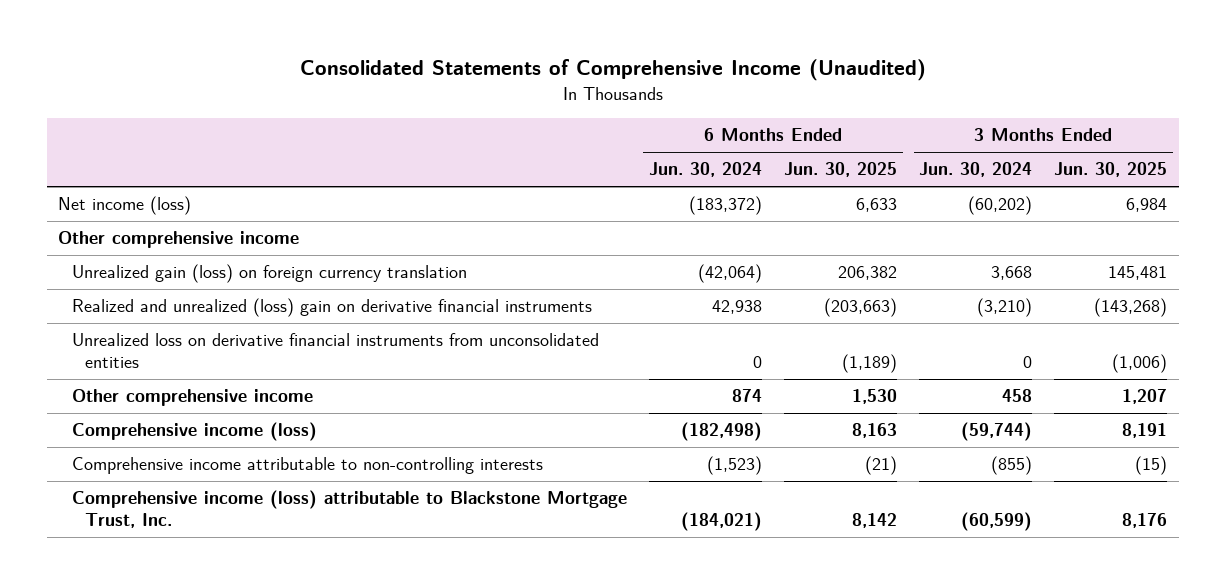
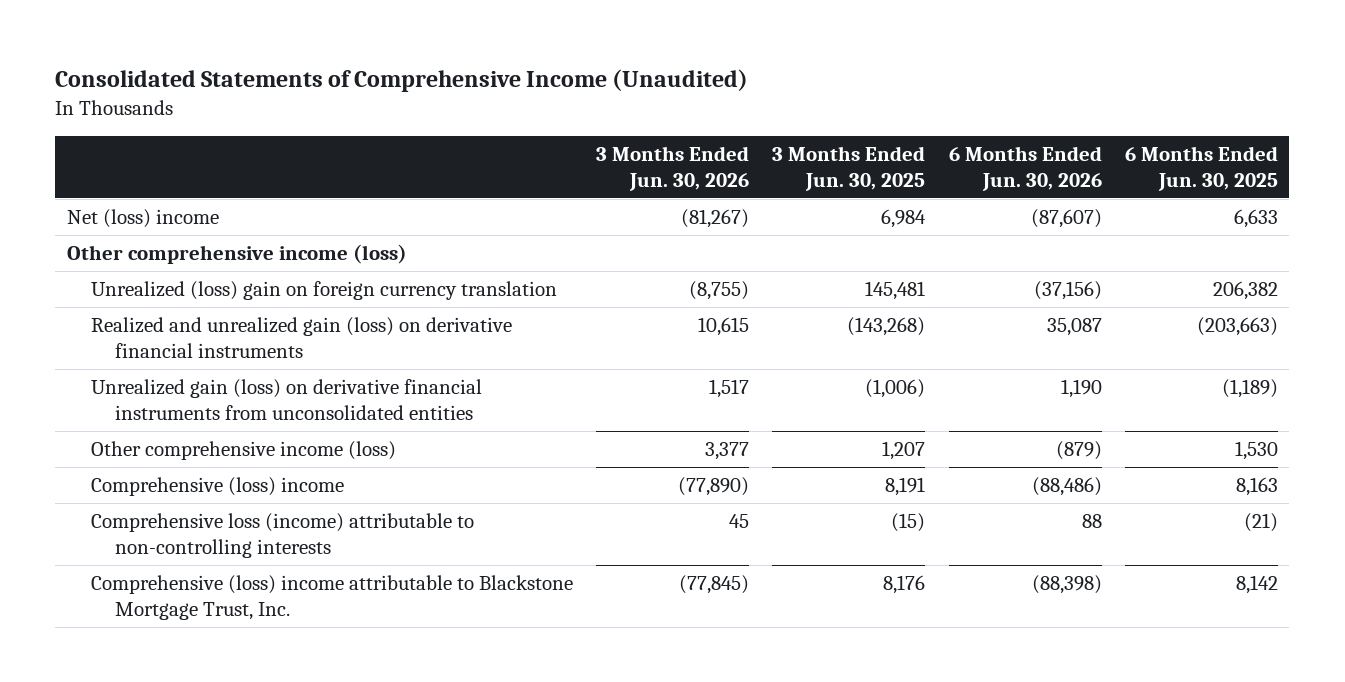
- | 6 Months Ended Jun. 30, 2024 | 6 Months Ended Jun. 30, 2025 | 3 Months Ended Jun. 30, 2024 | 3 Months Ended Jun. 30, 2025
+ | 3 Months Ended Jun. 30, 2026 | 3 Months Ended Jun. 30, 2025 | 6 Months Ended Jun. 30, 2026 | 6 Months Ended Jun. 30, 2025
- Net income (loss) | (183,372) | 6,633 | (60,202) | 6,984
- Other comprehensive income
- Unrealized gain (loss) on foreign currency translation | (42,064) | 206,382 | 3,668 | 145,481
- Realized and unrealized (loss) gain on derivative financial instruments | 42,938 | (203,663) | (3,210) | (143,268)
- Unrealized loss on derivative financial instruments from unconsolidated entities | 0 | (1,189) | 0 | (1,006)
- Other comprehensive income | 874 | 1,530 | 458 | 1,207
- Comprehensive income (loss) | (182,498) | 8,163 | (59,744) | 8,191
- Comprehensive income attributable to non-controlling interests | (1,523) | (21) | (855) | (15)
- Comprehensive income (loss) attributable to Blackstone Mortgage Trust, Inc. | (184,021) | 8,142 | (60,599) | 8,176
+ Net (loss) income | (81,267) | 6,984 | (87,607) | 6,633
+ Other comprehensive income (loss)
+ Unrealized (loss) gain on foreign currency translation | (8,755) | 145,481 | (37,156) | 206,382
+ Realized and unrealized gain (loss) on derivative financial instruments | 10,615 | (143,268) | 35,087 | (203,663)
+ Unrealized gain (loss) on derivative financial instruments from unconsolidated entities | 1,517 | (1,006) | 1,190 | (1,189)
+ Other comprehensive income (loss) | 3,377 | 1,207 | (879) | 1,530
+ Comprehensive (loss) income | (77,890) | 8,191 | (88,486) | 8,163
+ Comprehensive loss (income) attributable to non-controlling interests | 45 | (15) | 88 | (21)
+ Comprehensive (loss) income attributable to Blackstone Mortgage Trust, Inc. | (77,845) | 8,176 | (88,398) | 8,142

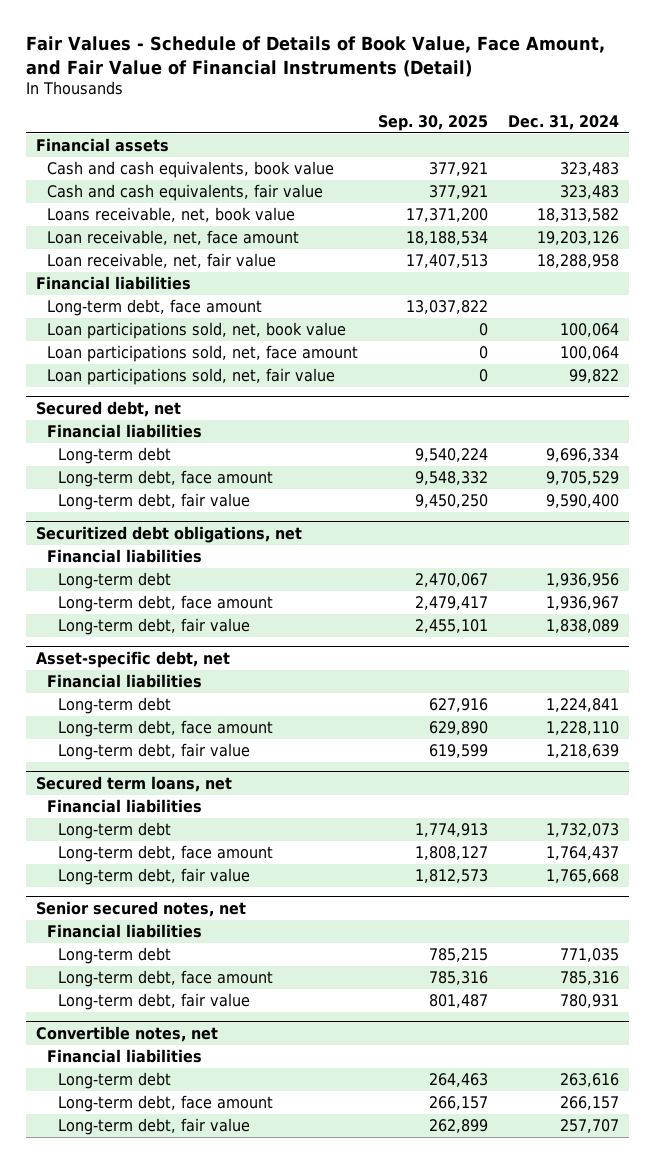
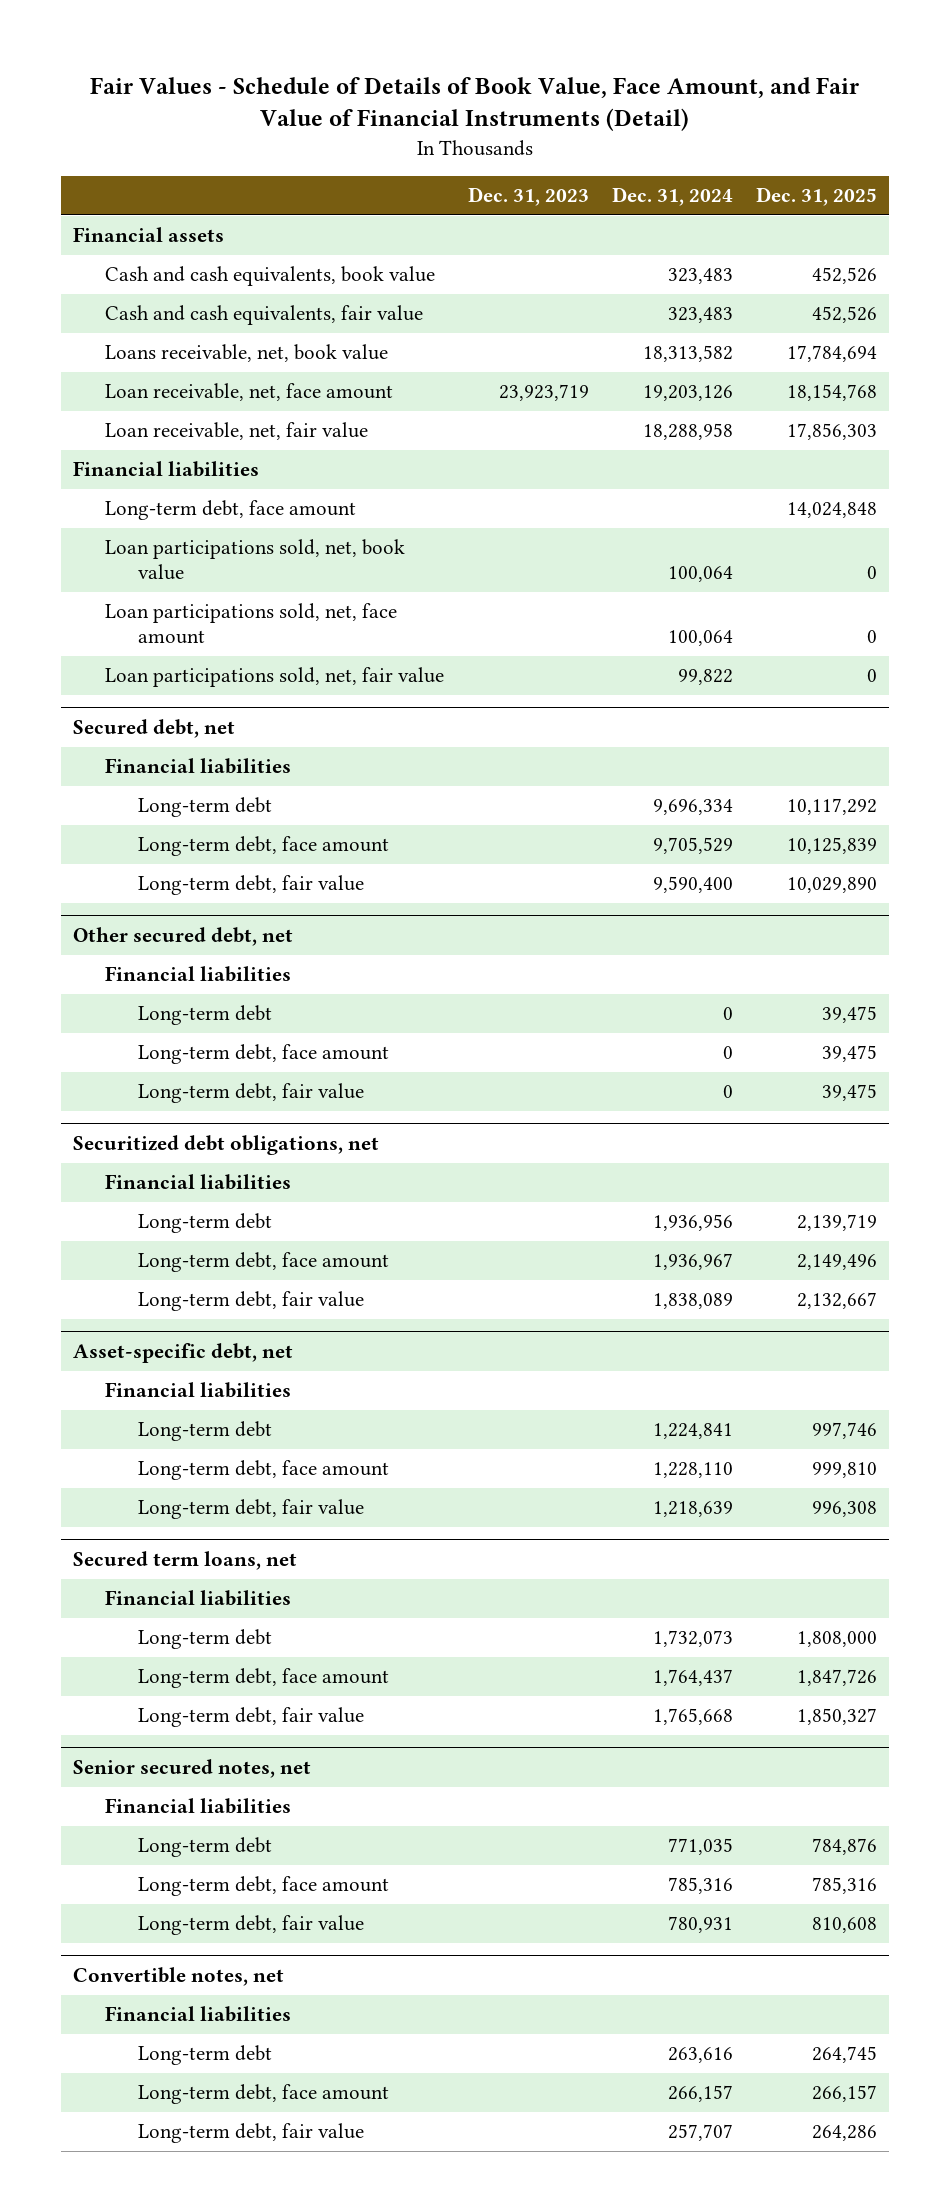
- | Sep. 30, 2025 | Dec. 31, 2024
+ | Dec. 31, 2023 | Dec. 31, 2024 | Dec. 31, 2025
+ Other secured debt, net
+ Financial liabilities
+ Long-term debt | | 0 | 39,475
+ Long-term debt, face amount | | 0 | 39,475
+ Long-term debt, fair value | | 0 | 39,475

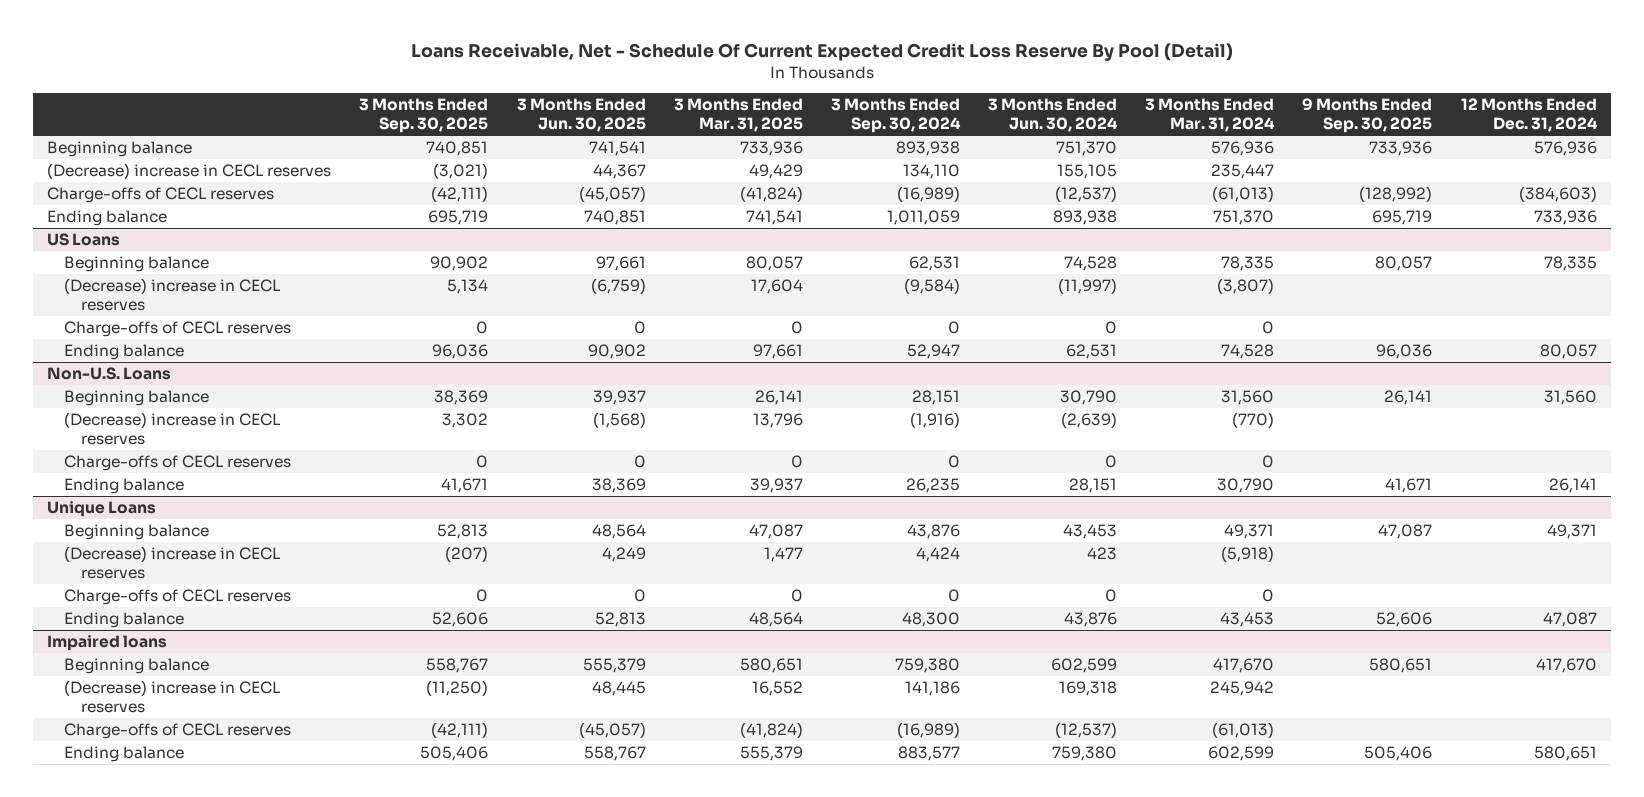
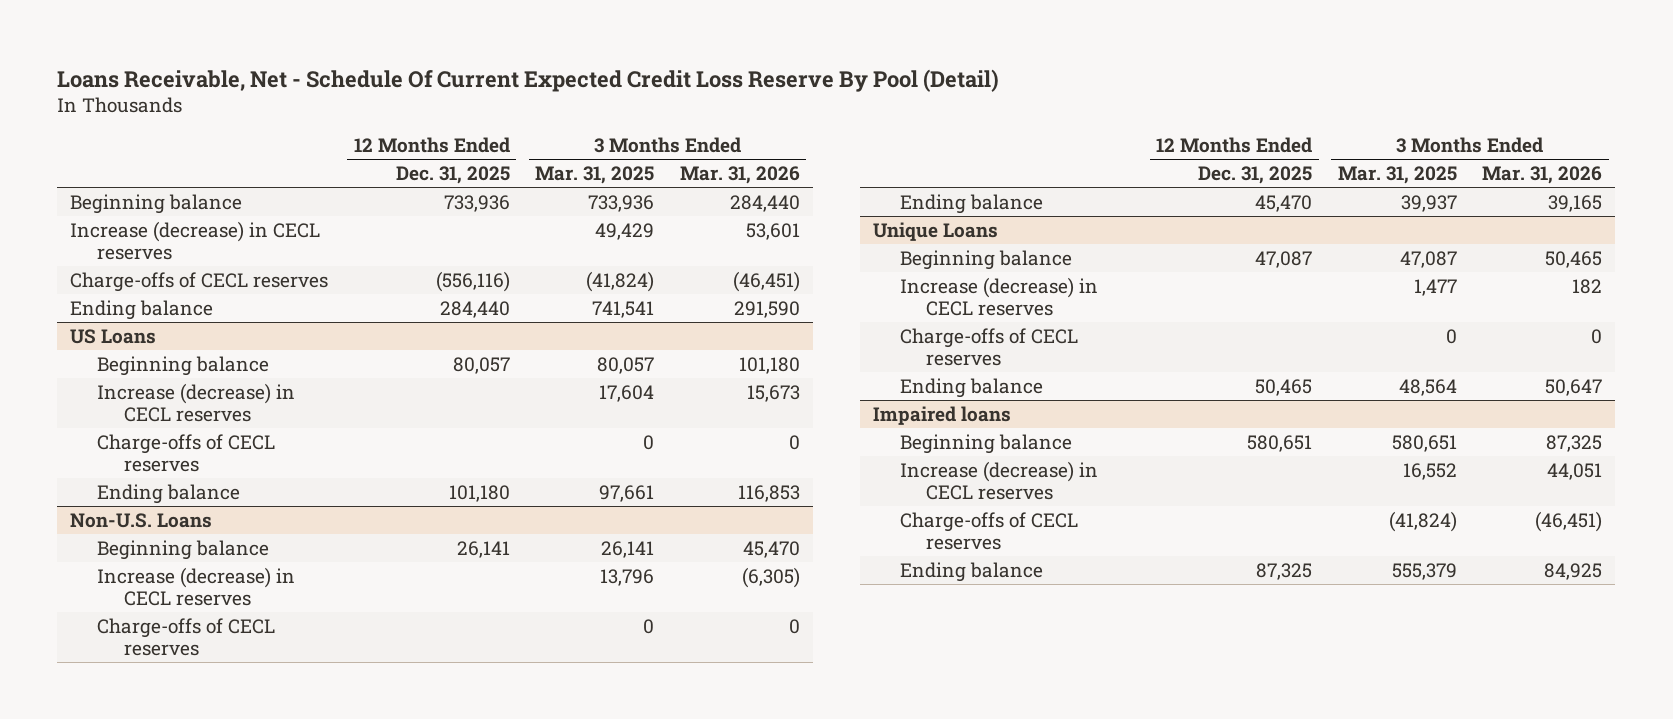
- | 3 Months Ended Sep. 30, 2025 | 3 Months Ended Jun. 30, 2025 | 3 Months Ended Mar. 31, 2025 | 3 Months Ended Sep. 30, 2024 | 3 Months Ended Jun. 30, 2024 | 3 Months Ended Mar. 31, 2024 | 9 Months Ended Sep. 30, 2025 | 12 Months Ended Dec. 31, 2024
+ | 12 Months Ended Dec. 31, 2025 | 3 Months Ended Mar. 31, 2025 | 3 Months Ended Mar. 31, 2026
- (Decrease) increase in CECL reserves | (3,021) | 44,367 | 49,429 | 134,110 | 155,105 | 235,447 | |
+ Increase (decrease) in CECL reserves | | 49,429 | 53,601
@ US Loans
- (Decrease) increase in CECL reserves | 5,134 | (6,759) | 17,604 | (9,584) | (11,997) | (3,807) | |
+ Increase (decrease) in CECL reserves | | 17,604 | 15,673
@ Non-U.S. Loans
- (Decrease) increase in CECL reserves | 3,302 | (1,568) | 13,796 | (1,916) | (2,639) | (770) | |
+ Increase (decrease) in CECL reserves | | 13,796 | (6,305)
@ Unique Loans
- (Decrease) increase in CECL reserves | (207) | 4,249 | 1,477 | 4,424 | 423 | (5,918) | |
+ Increase (decrease) in CECL reserves | | 1,477 | 182
@ Impaired loans
- (Decrease) increase in CECL reserves | (11,250) | 48,445 | 16,552 | 141,186 | 169,318 | 245,942 | |
+ Increase (decrease) in CECL reserves | | 16,552 | 44,051

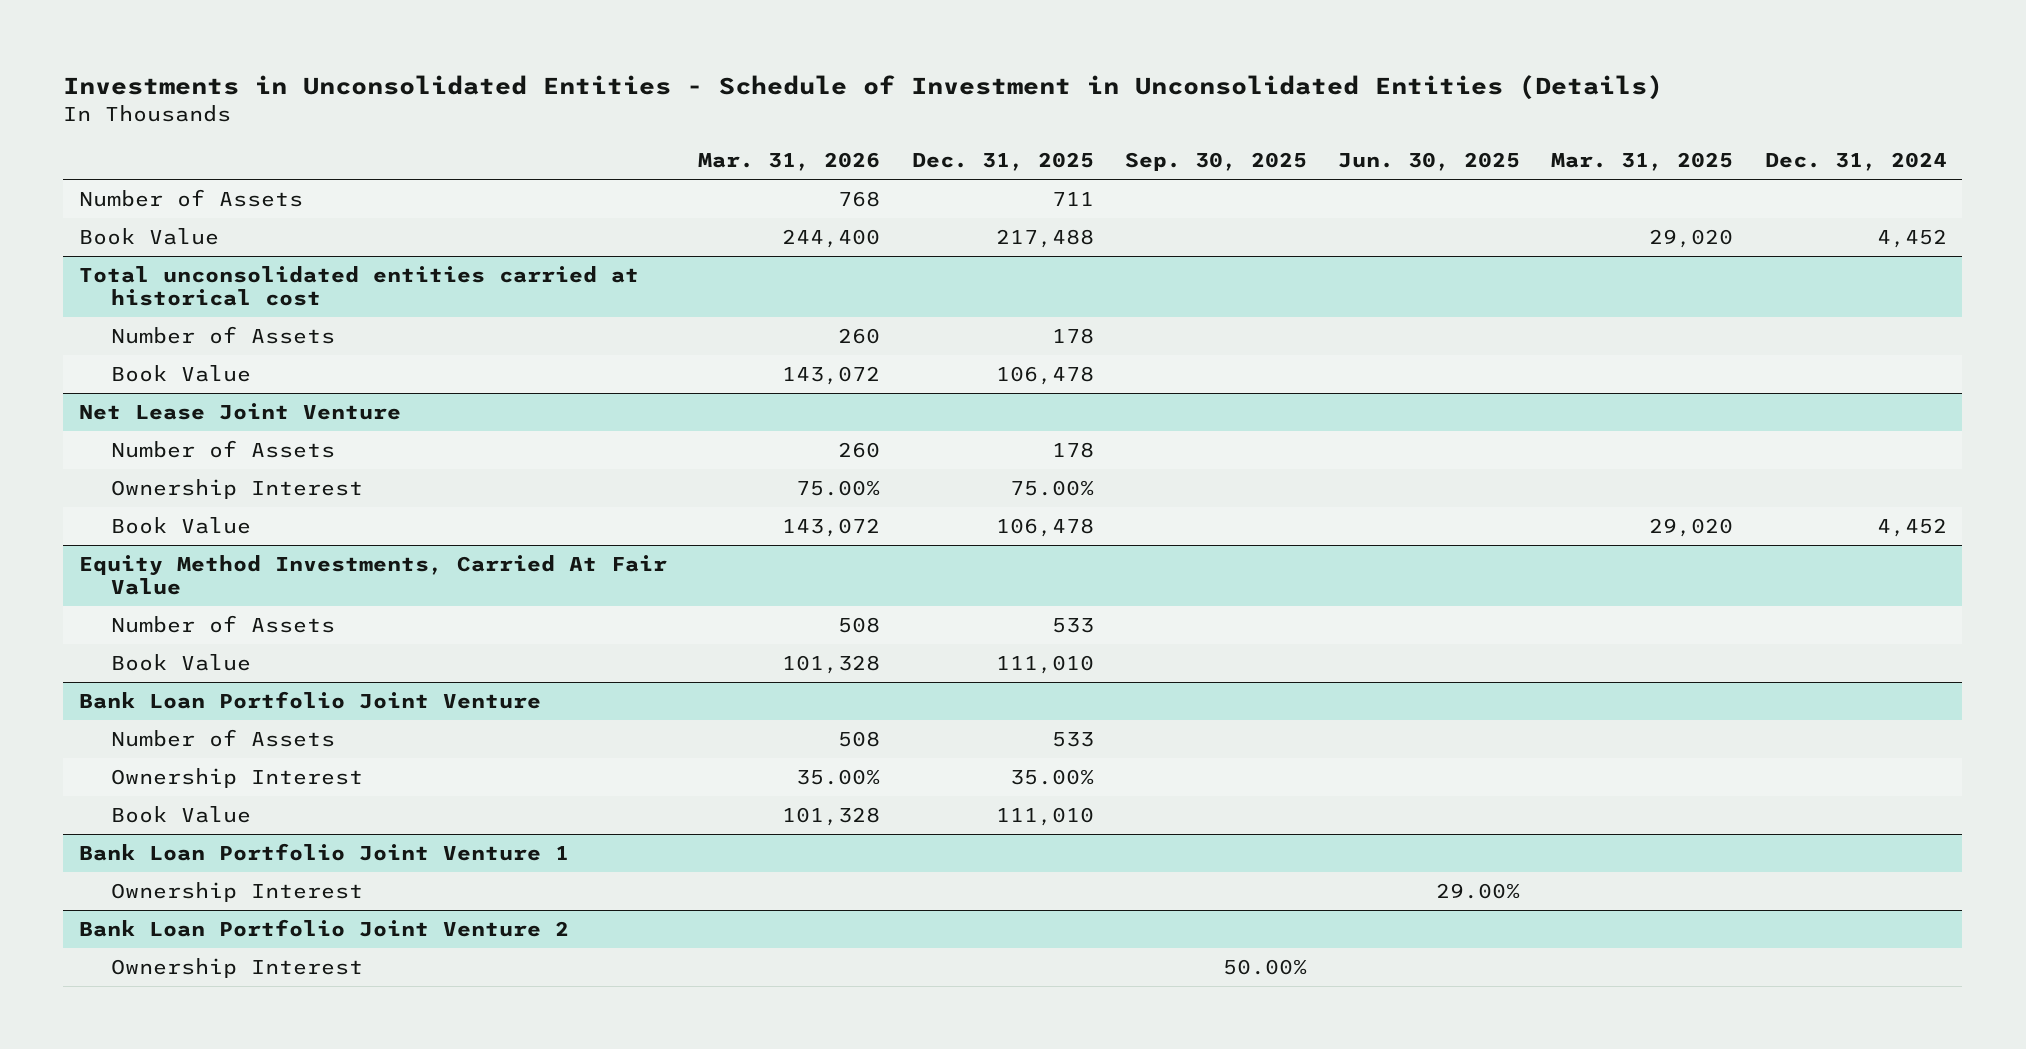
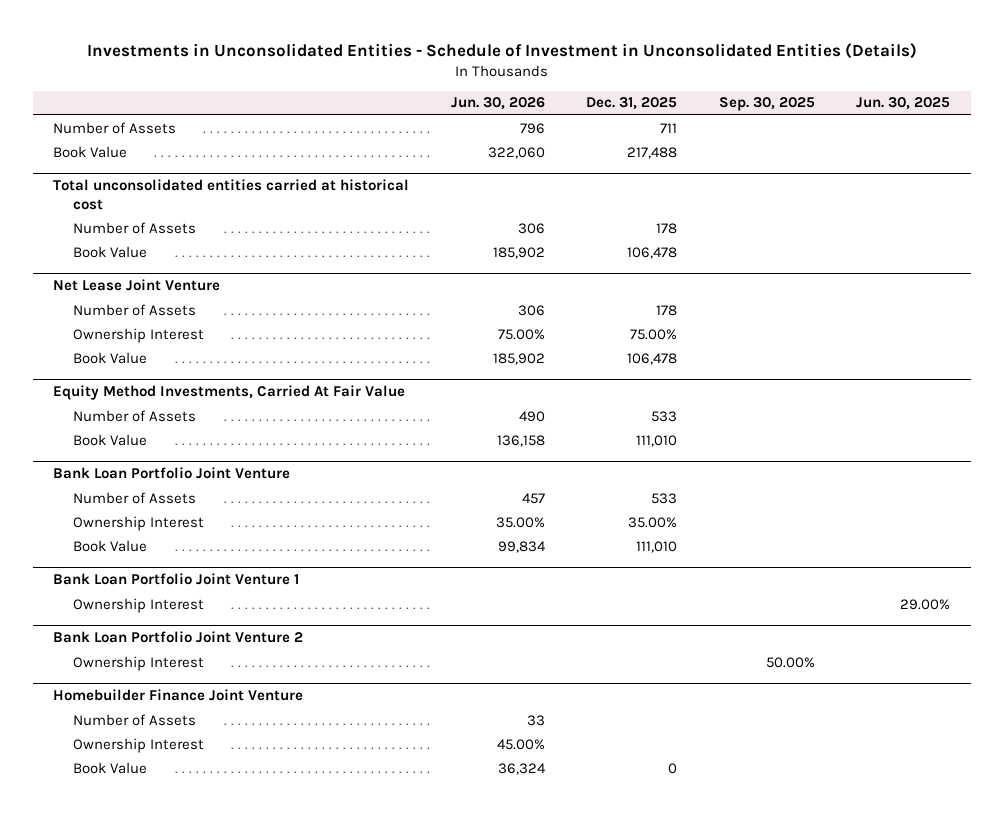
- | Mar. 31, 2026 | Dec. 31, 2025 | Sep. 30, 2025 | Jun. 30, 2025 | Mar. 31, 2025 | Dec. 31, 2024
+ | Jun. 30, 2026 | Dec. 31, 2025 | Sep. 30, 2025 | Jun. 30, 2025
+ Homebuilder Finance Joint Venture
+ Number of Assets | 33 | | |
+ Ownership Interest | 45.00% | | |
+ Book Value | 36,324 | 0 | |

